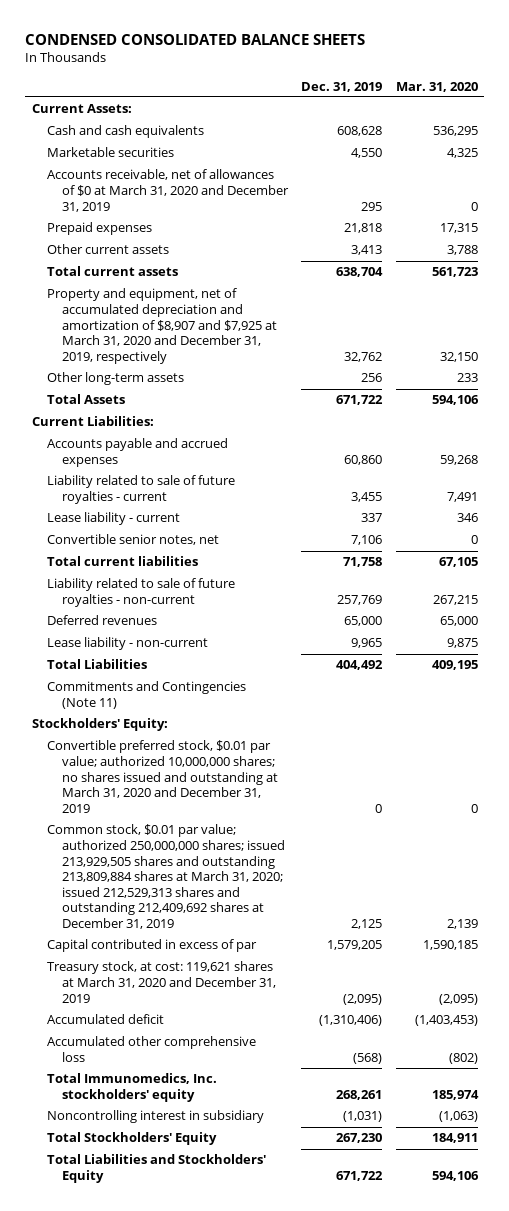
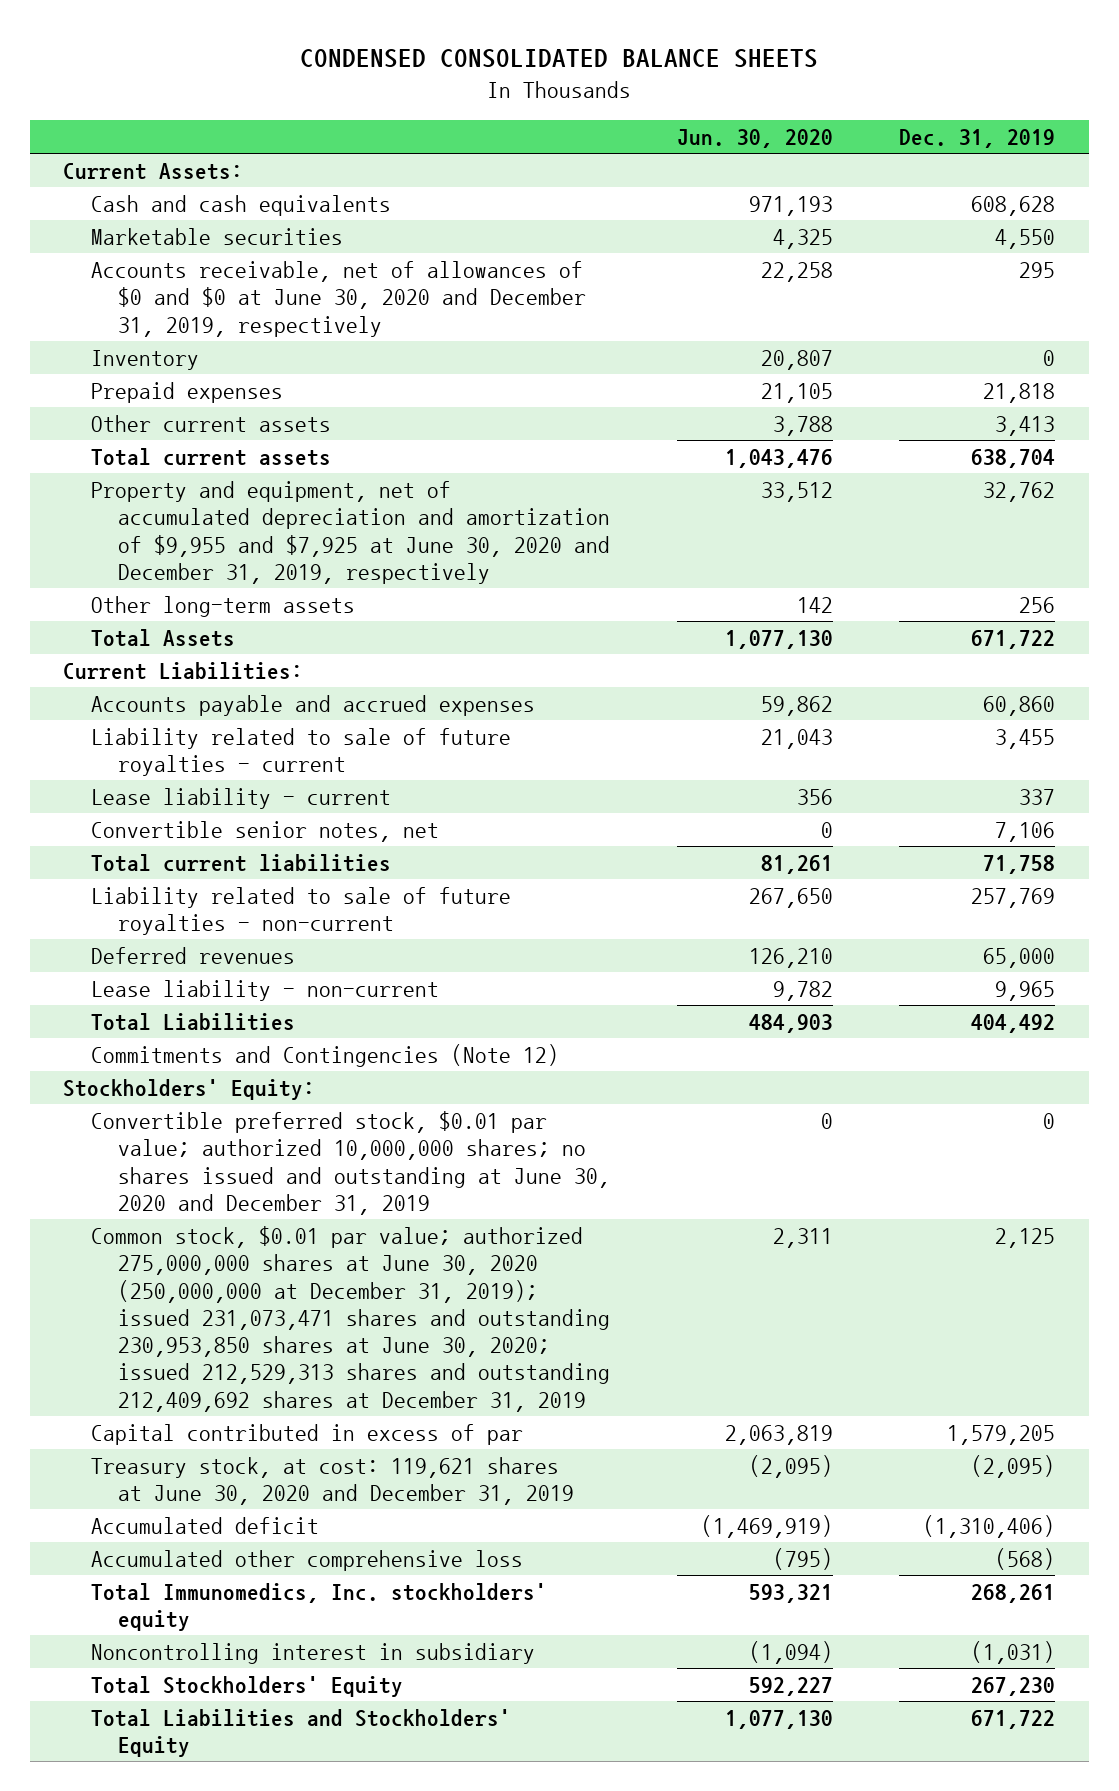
- | Dec. 31, 2019 | Mar. 31, 2020
+ | Jun. 30, 2020 | Dec. 31, 2019
- Accounts receivable, net of allowances of $0 at March 31, 2020 and December 31, 2019 | 295 | 0
+ Accounts receivable, net of allowances of $0 and $0 at June 30, 2020 and December 31, 2019, respectively | 22,258 | 295
+ Inventory | 20,807 | 0
- Property and equipment, net of accumulated depreciation and amortization of $8,907 and $7,925 at March 31, 2020 and December 31, 2019, respectively | 32,762 | 32,150
+ Property and equipment, net of accumulated depreciation and amortization of $9,955 and $7,925 at June 30, 2020 and December 31, 2019, respectively | 33,512 | 32,762
- Commitments and Contingencies (Note 11)
+ Commitments and Contingencies (Note 12)
- Convertible preferred stock, $0.01 par value; authorized 10,000,000 shares; no shares issued and outstanding at March 31, 2020 and December 31, 2019 | 0 | 0
- Common stock, $0.01 par value; authorized 250,000,000 shares; issued 213,929,505 shares and outstanding 213,809,884 shares at March 31, 2020; issued 212,529,313 shares and outstanding 212,409,692 shares at December 31, 2019 | 2,125 | 2,139
+ Convertible preferred stock, $0.01 par value; authorized 10,000,000 shares; no shares issued and outstanding at June 30, 2020 and December 31, 2019 | 0 | 0
+ Common stock, $0.01 par value; authorized 275,000,000 shares at June 30, 2020 (250,000,000 at December 31, 2019); issued 231,073,471 shares and outstanding 230,953,850 shares at June 30, 2020; issued 212,529,313 shares and outstanding 212,409,692 shares at December 31, 2019 | 2,311 | 2,125
- Treasury stock, at cost: 119,621 shares at March 31, 2020 and December 31, 2019 | (2,095) | (2,095)
+ Treasury stock, at cost: 119,621 shares at June 30, 2020 and December 31, 2019 | (2,095) | (2,095)

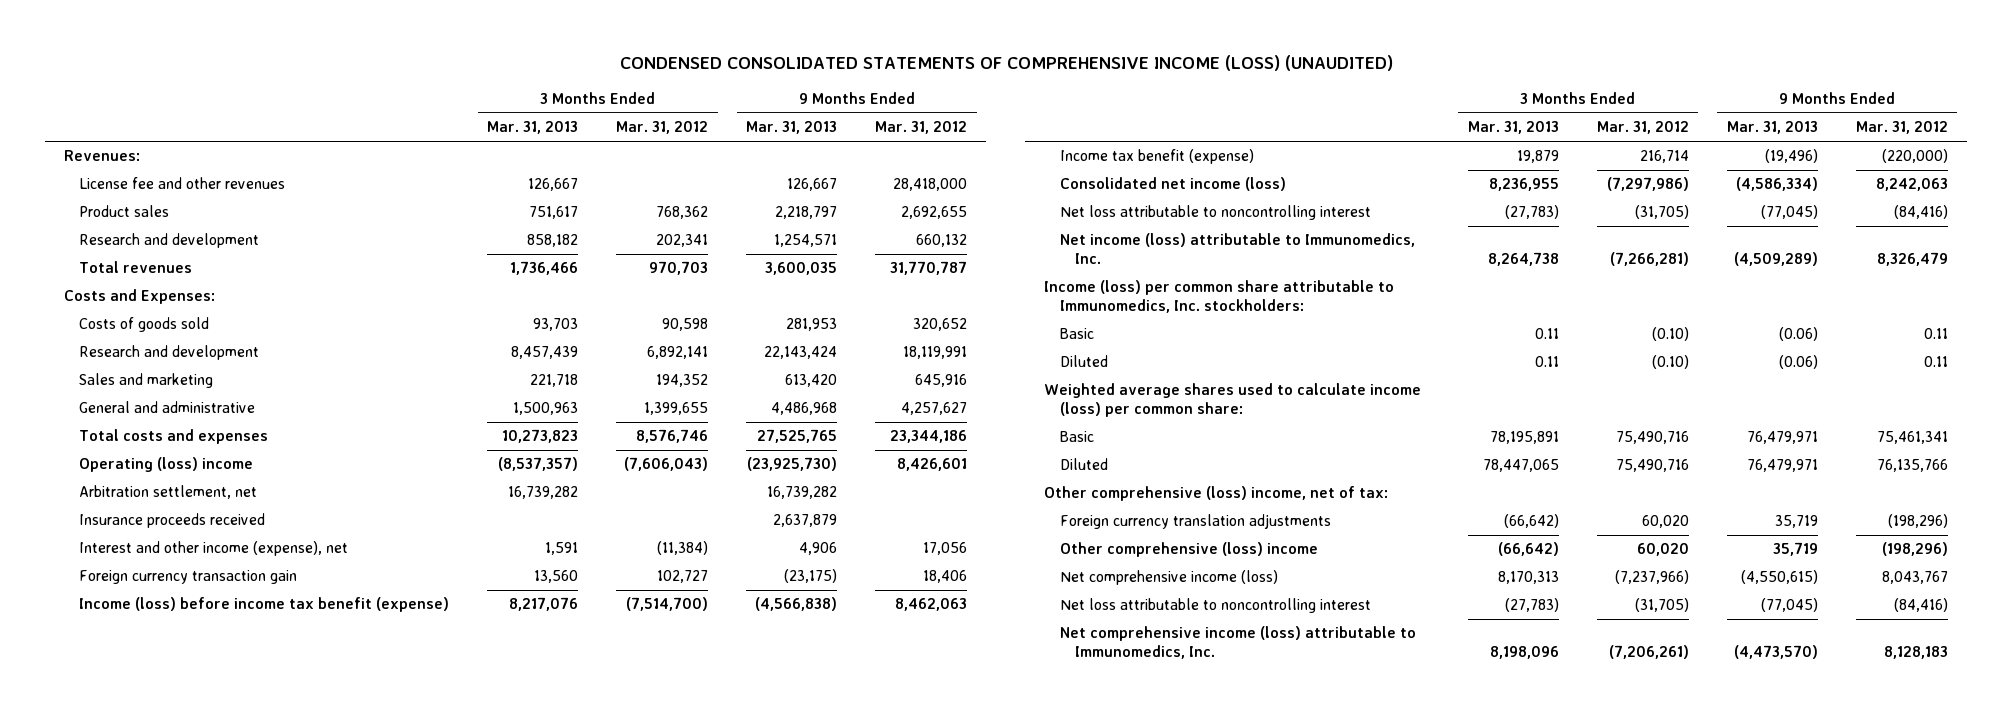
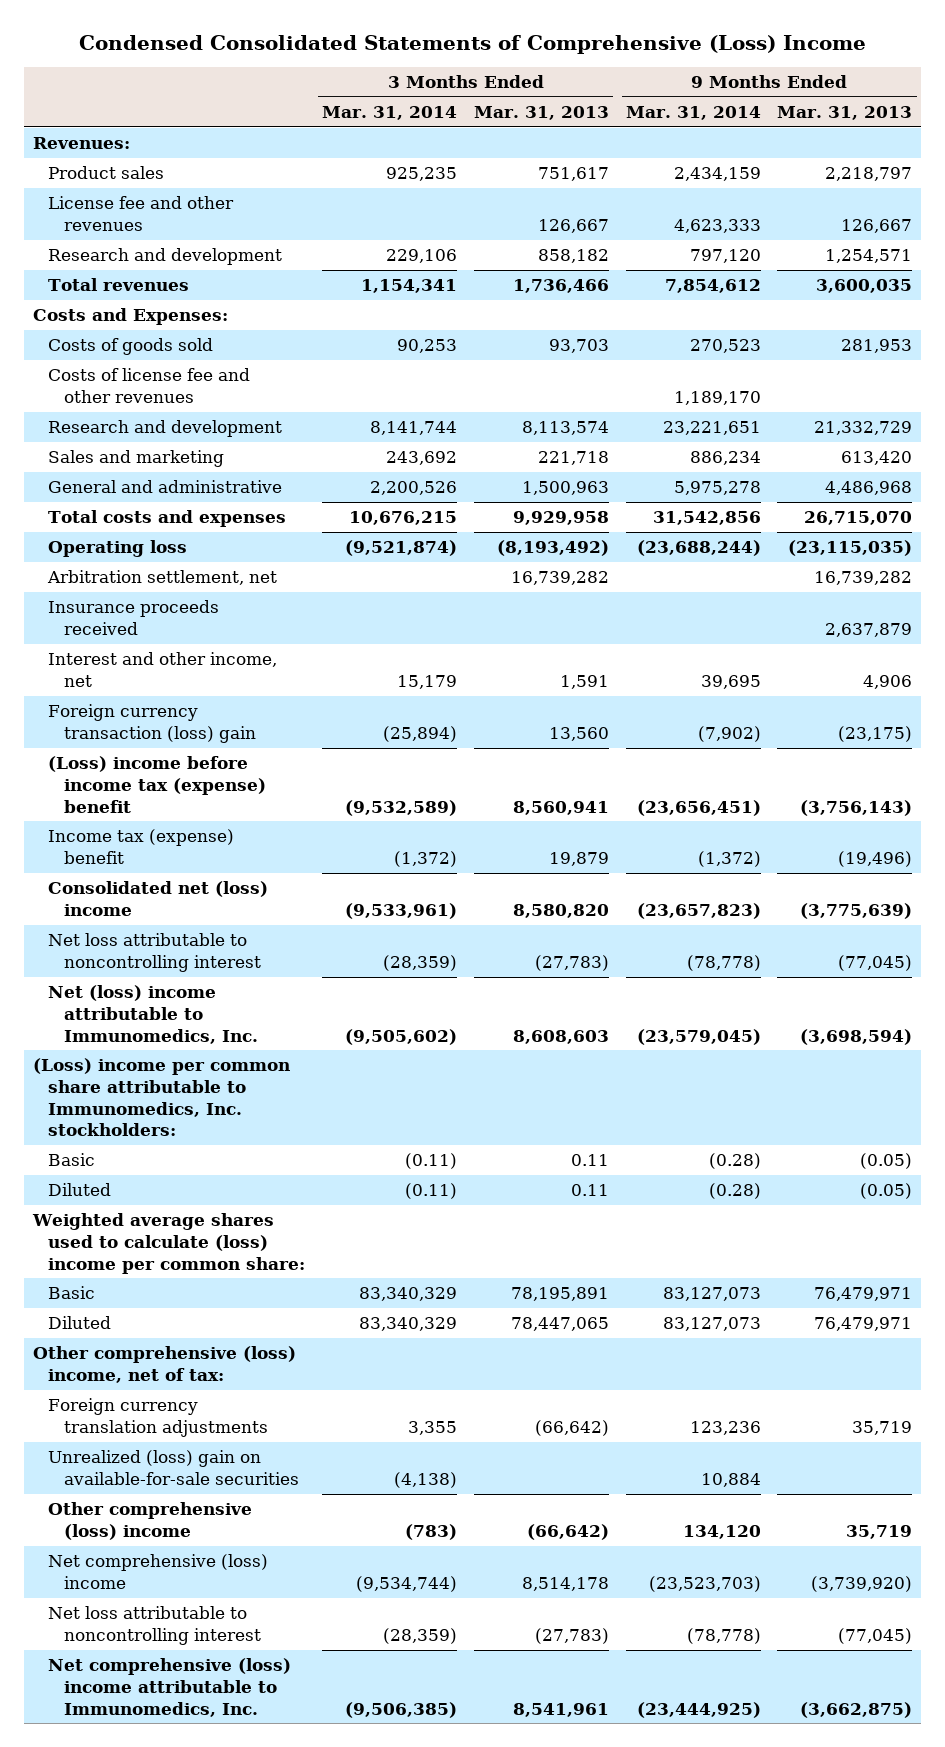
- CONDENSED CONSOLIDATED STATEMENTS OF COMPREHENSIVE INCOME (LOSS) (UNAUDITED)
+ Condensed Consolidated Statements of Comprehensive (Loss) Income
- | 3 Months Ended Mar. 31, 2013 | 3 Months Ended Mar. 31, 2012 | 9 Months Ended Mar. 31, 2013 | 9 Months Ended Mar. 31, 2012
+ | 3 Months Ended Mar. 31, 2014 | 3 Months Ended Mar. 31, 2013 | 9 Months Ended Mar. 31, 2014 | 9 Months Ended Mar. 31, 2013
moved down: License fee and other revenues | | 126,667 | 4,623,333 | 126,667
- Research and development | 8,457,439 | 6,892,141 | 22,143,424 | 18,119,991
+ Costs of license fee and other revenues | | | 1,189,170 |
+ Research and development | 8,141,744 | 8,113,574 | 23,221,651 | 21,332,729
- Total costs and expenses | 10,273,823 | 8,576,746 | 27,525,765 | 23,344,186
- Operating (loss) income | (8,537,357) | (7,606,043) | (23,925,730) | 8,426,601
+ Total costs and expenses | 10,676,215 | 9,929,958 | 31,542,856 | 26,715,070
+ Operating loss | (9,521,874) | (8,193,492) | (23,688,244) | (23,115,035)
- Interest and other income (expense), net | 1,591 | (11,384) | 4,906 | 17,056
- Foreign currency transaction gain | 13,560 | 102,727 | (23,175) | 18,406
- Income (loss) before income tax benefit (expense) | 8,217,076 | (7,514,700) | (4,566,838) | 8,462,063
- Income tax benefit (expense) | 19,879 | 216,714 | (19,496) | (220,000)
- Consolidated net income (loss) | 8,236,955 | (7,297,986) | (4,586,334) | 8,242,063
+ Interest and other income, net | 15,179 | 1,591 | 39,695 | 4,906
+ Foreign currency transaction (loss) gain | (25,894) | 13,560 | (7,902) | (23,175)
+ (Loss) income before income tax (expense) benefit | (9,532,589) | 8,560,941 | (23,656,451) | (3,756,143)
+ Income tax (expense) benefit | (1,372) | 19,879 | (1,372) | (19,496)
+ Consolidated net (loss) income | (9,533,961) | 8,580,820 | (23,657,823) | (3,775,639)
- Net income (loss) attributable to Immunomedics, Inc. | 8,264,738 | (7,266,281) | (4,509,289) | 8,326,479
- Income (loss) per common share attributable to Immunomedics, Inc. stockholders:
- Basic | 0.11 | (0.10) | (0.06) | 0.11
- Diluted | 0.11 | (0.10) | (0.06) | 0.11
- Weighted average shares used to calculate income (loss) per common share:
+ Net (loss) income attributable to Immunomedics, Inc. | (9,505,602) | 8,608,603 | (23,579,045) | (3,698,594)
+ (Loss) income per common share attributable to Immunomedics, Inc. stockholders:
+ Basic | (0.11) | 0.11 | (0.28) | (0.05)
+ Diluted | (0.11) | 0.11 | (0.28) | (0.05)
+ Weighted average shares used to calculate (loss) income per common share:
+ Unrealized (loss) gain on available-for-sale securities | (4,138) | | 10,884 |
- Net comprehensive income (loss) | 8,170,313 | (7,237,966) | (4,550,615) | 8,043,767
+ Net comprehensive (loss) income | (9,534,744) | 8,514,178 | (23,523,703) | (3,739,920)
- Net comprehensive income (loss) attributable to Immunomedics, Inc. | 8,198,096 | (7,206,261) | (4,473,570) | 8,128,183
+ Net comprehensive (loss) income attributable to Immunomedics, Inc. | (9,506,385) | 8,541,961 | (23,444,925) | (3,662,875)

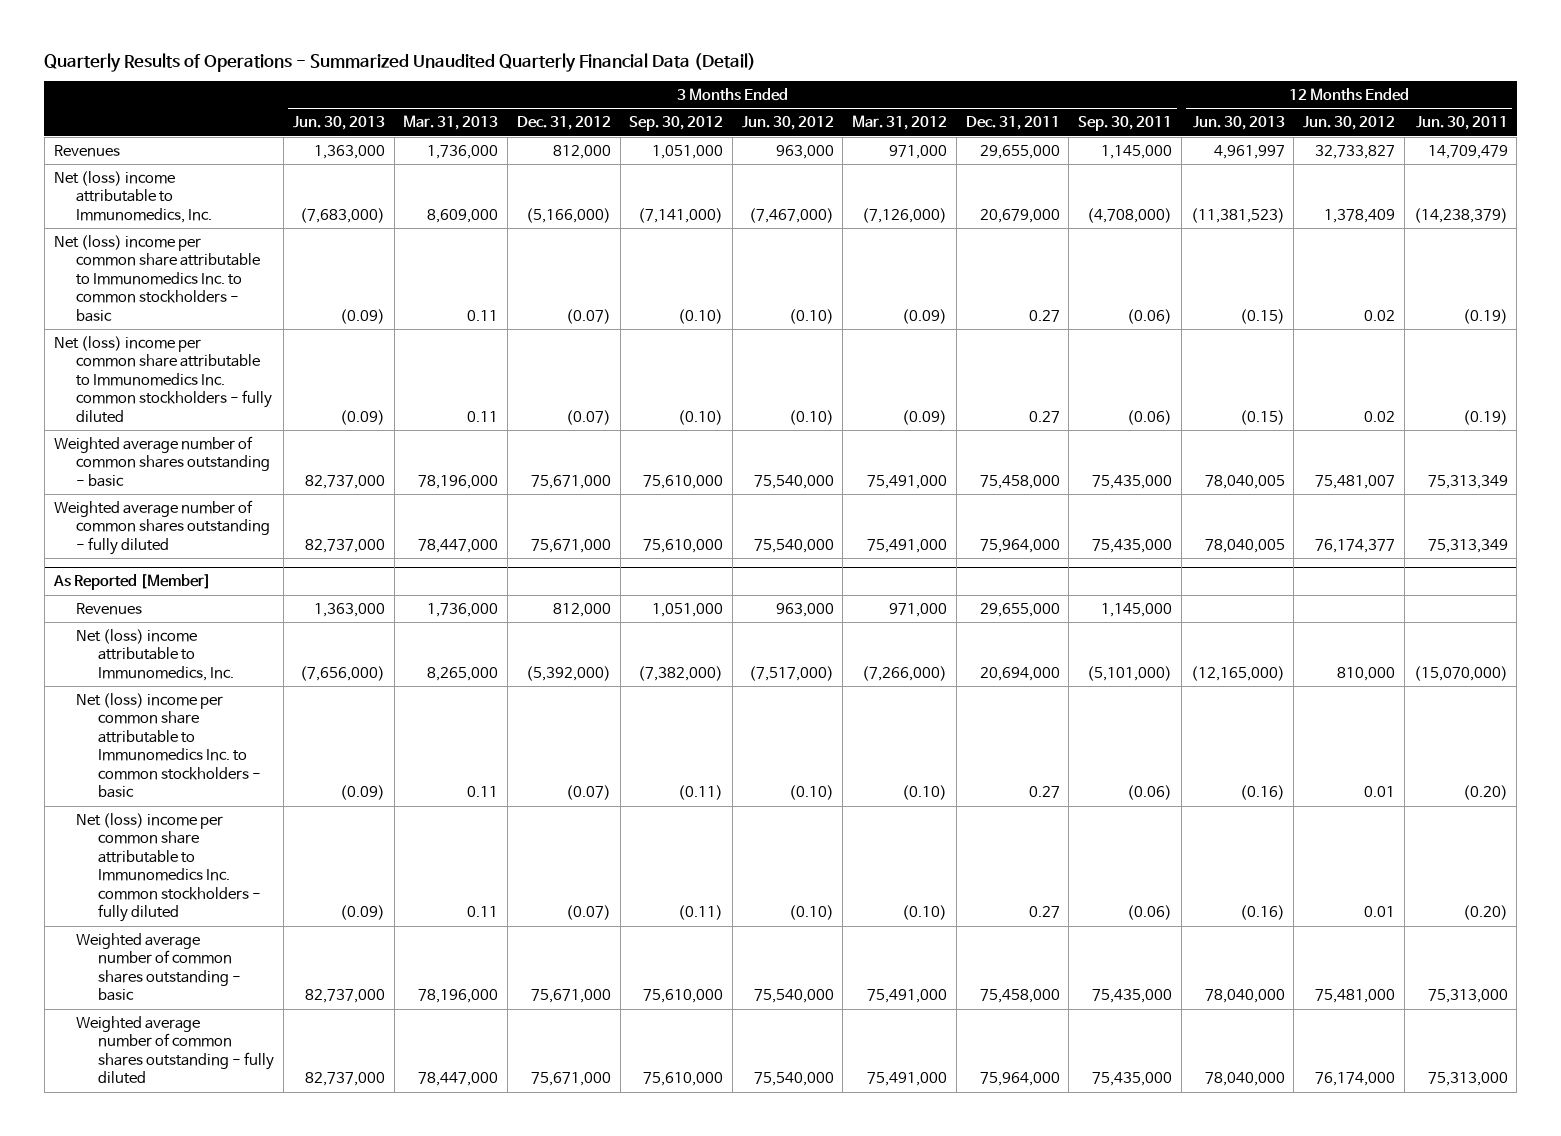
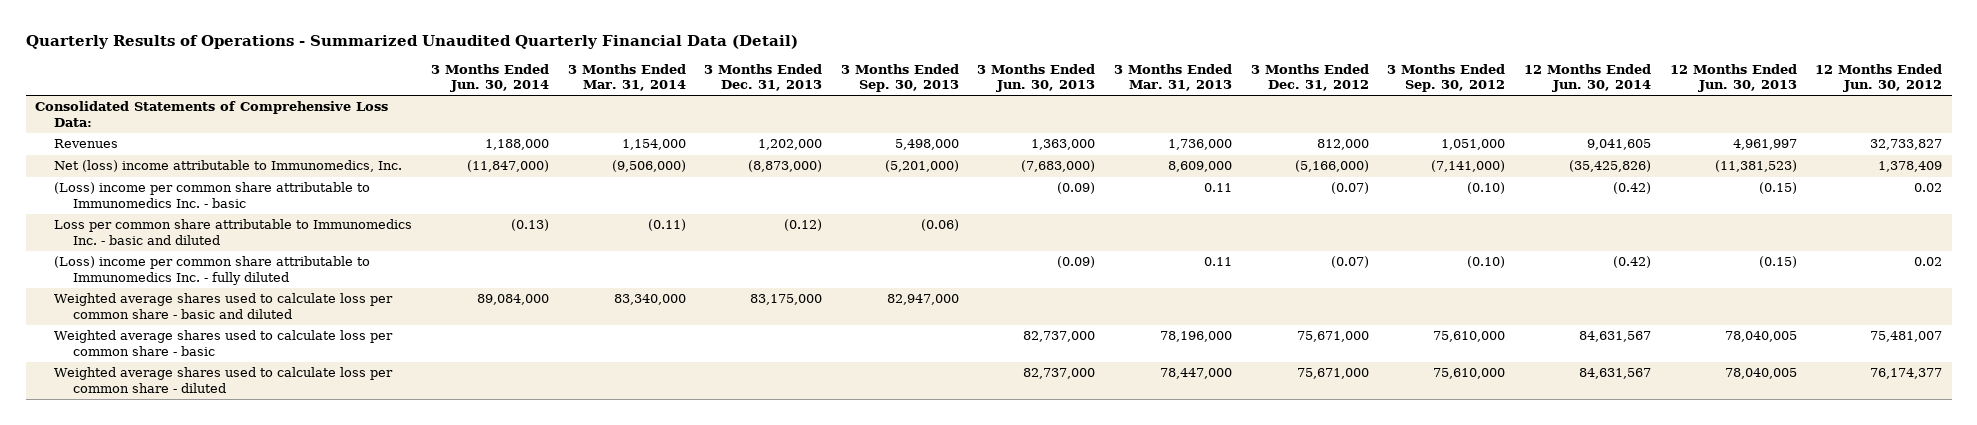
- | 3 Months Ended Jun. 30, 2013 | 3 Months Ended Mar. 31, 2013 | 3 Months Ended Dec. 31, 2012 | 3 Months Ended Sep. 30, 2012 | 3 Months Ended Jun. 30, 2012 | 3 Months Ended Mar. 31, 2012 | 3 Months Ended Dec. 31, 2011 | 3 Months Ended Sep. 30, 2011 | 12 Months Ended Jun. 30, 2013 | 12 Months Ended Jun. 30, 2012 | 12 Months Ended Jun. 30, 2011
+ | 3 Months Ended Jun. 30, 2014 | 3 Months Ended Mar. 31, 2014 | 3 Months Ended Dec. 31, 2013 | 3 Months Ended Sep. 30, 2013 | 3 Months Ended Jun. 30, 2013 | 3 Months Ended Mar. 31, 2013 | 3 Months Ended Dec. 31, 2012 | 3 Months Ended Sep. 30, 2012 | 12 Months Ended Jun. 30, 2014 | 12 Months Ended Jun. 30, 2013 | 12 Months Ended Jun. 30, 2012
+ Consolidated Statements of Comprehensive Loss Data:
- Net (loss) income per common share attributable to Immunomedics Inc. to common stockholders - basic | (0.09) | 0.11 | (0.07) | (0.10) | (0.10) | (0.09) | 0.27 | (0.06) | (0.15) | 0.02 | (0.19)
- Net (loss) income per common share attributable to Immunomedics Inc. common stockholders - fully diluted | (0.09) | 0.11 | (0.07) | (0.10) | (0.10) | (0.09) | 0.27 | (0.06) | (0.15) | 0.02 | (0.19)
- Weighted average number of common shares outstanding - basic | 82,737,000 | 78,196,000 | 75,671,000 | 75,610,000 | 75,540,000 | 75,491,000 | 75,458,000 | 75,435,000 | 78,040,005 | 75,481,007 | 75,313,349
- Weighted average number of common shares outstanding - fully diluted | 82,737,000 | 78,447,000 | 75,671,000 | 75,610,000 | 75,540,000 | 75,491,000 | 75,964,000 | 75,435,000 | 78,040,005 | 76,174,377 | 75,313,349
- As Reported [Member]
- Revenues | 1,363,000 | 1,736,000 | 812,000 | 1,051,000 | 963,000 | 971,000 | 29,655,000 | 1,145,000 | | |
- Net (loss) income attributable to Immunomedics, Inc. | (7,656,000) | 8,265,000 | (5,392,000) | (7,382,000) | (7,517,000) | (7,266,000) | 20,694,000 | (5,101,000) | (12,165,000) | 810,000 | (15,070,000)
- Net (loss) income per common share attributable to Immunomedics Inc. to common stockholders - basic | (0.09) | 0.11 | (0.07) | (0.11) | (0.10) | (0.10) | 0.27 | (0.06) | (0.16) | 0.01 | (0.20)
- Net (loss) income per common share attributable to Immunomedics Inc. common stockholders - fully diluted | (0.09) | 0.11 | (0.07) | (0.11) | (0.10) | (0.10) | 0.27 | (0.06) | (0.16) | 0.01 | (0.20)
- Weighted average number of common shares outstanding - basic | 82,737,000 | 78,196,000 | 75,671,000 | 75,610,000 | 75,540,000 | 75,491,000 | 75,458,000 | 75,435,000 | 78,040,000 | 75,481,000 | 75,313,000
- Weighted average number of common shares outstanding - fully diluted | 82,737,000 | 78,447,000 | 75,671,000 | 75,610,000 | 75,540,000 | 75,491,000 | 75,964,000 | 75,435,000 | 78,040,000 | 76,174,000 | 75,313,000
+ (Loss) income per common share attributable to Immunomedics Inc. - basic | | | | | (0.09) | 0.11 | (0.07) | (0.10) | (0.42) | (0.15) | 0.02
+ Loss per common share attributable to Immunomedics Inc. - basic and diluted | (0.13) | (0.11) | (0.12) | (0.06) | | | | | | |
+ (Loss) income per common share attributable to Immunomedics Inc. - fully diluted | | | | | (0.09) | 0.11 | (0.07) | (0.10) | (0.42) | (0.15) | 0.02
+ Weighted average shares used to calculate loss per common share - basic and diluted | 89,084,000 | 83,340,000 | 83,175,000 | 82,947,000 | | | | | | |
+ Weighted average shares used to calculate loss per common share - basic | | | | | 82,737,000 | 78,196,000 | 75,671,000 | 75,610,000 | 84,631,567 | 78,040,005 | 75,481,007
+ Weighted average shares used to calculate loss per common share - diluted | | | | | 82,737,000 | 78,447,000 | 75,671,000 | 75,610,000 | 84,631,567 | 78,040,005 | 76,174,377

